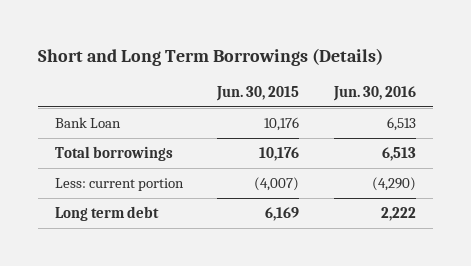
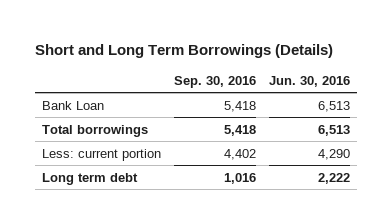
- | Jun. 30, 2015 | Jun. 30, 2016
+ | Sep. 30, 2016 | Jun. 30, 2016
- Less: current portion | (4,007) | (4,290)
+ Less: current portion | 4,402 | 4,290

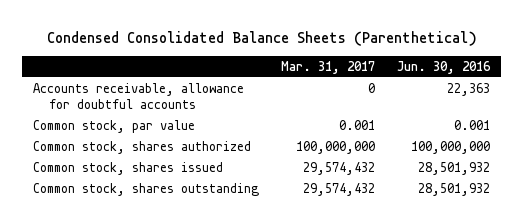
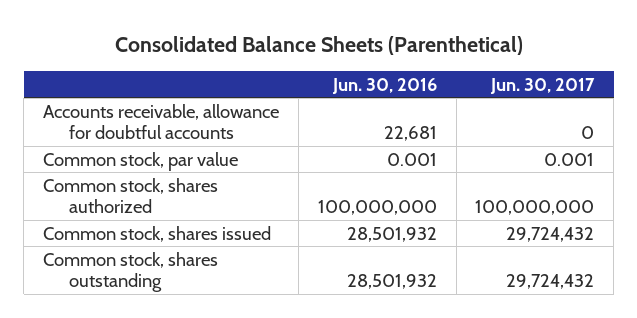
- Condensed Consolidated Balance Sheets (Parenthetical)
+ Consolidated Balance Sheets (Parenthetical)
- | Mar. 31, 2017 | Jun. 30, 2016
+ | Jun. 30, 2016 | Jun. 30, 2017
- Accounts receivable, allowance for doubtful accounts | 0 | 22,363
+ Accounts receivable, allowance for doubtful accounts | 22,681 | 0

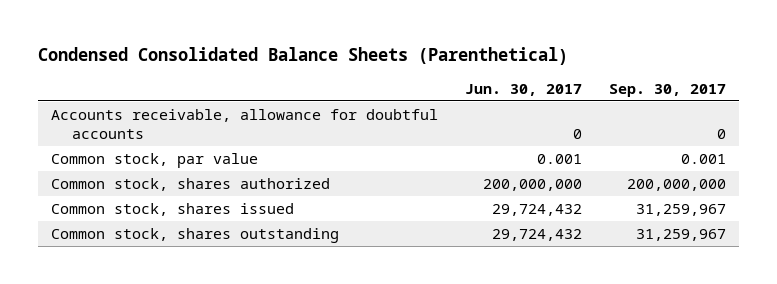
- Consolidated Balance Sheets (Parenthetical)
+ Condensed Consolidated Balance Sheets (Parenthetical)
- | Jun. 30, 2016 | Jun. 30, 2017
+ | Jun. 30, 2017 | Sep. 30, 2017
- Common stock, shares authorized | 100,000,000 | 100,000,000
+ Common stock, shares authorized | 200,000,000 | 200,000,000

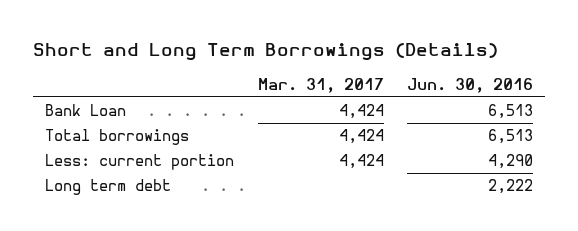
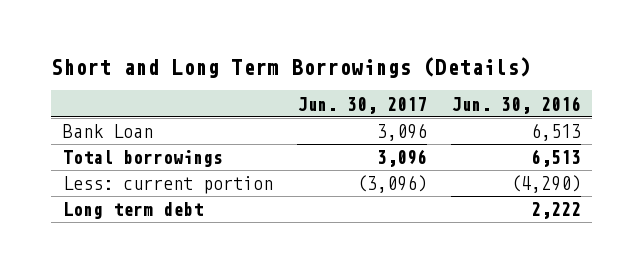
- | Mar. 31, 2017 | Jun. 30, 2016
+ | Jun. 30, 2017 | Jun. 30, 2016
- Less: current portion | 4,424 | 4,290
+ Less: current portion | (3,096) | (4,290)

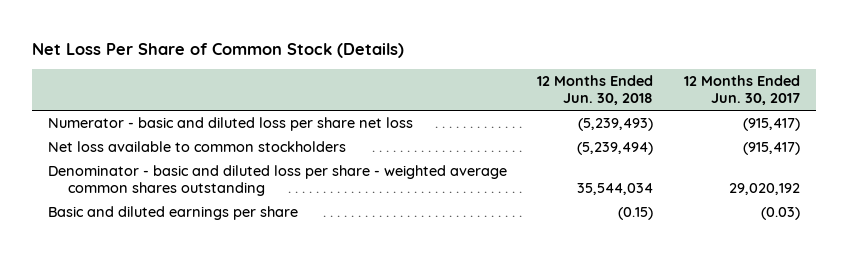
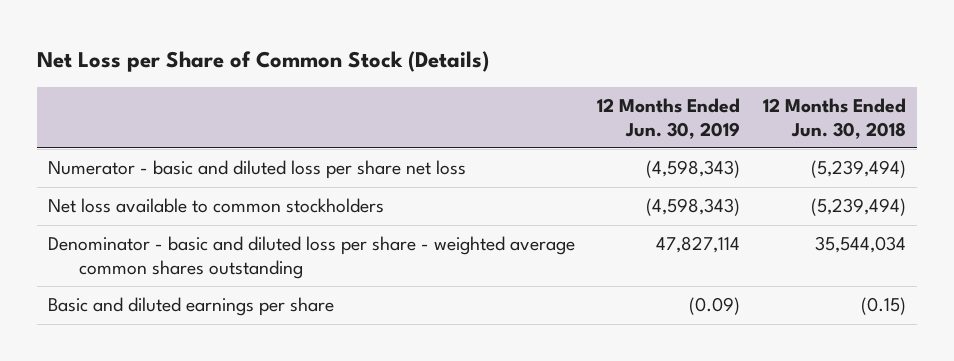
- Net Loss Per Share of Common Stock (Details)
+ Net Loss per Share of Common Stock (Details)
- | 12 Months Ended Jun. 30, 2018 | 12 Months Ended Jun. 30, 2017
+ | 12 Months Ended Jun. 30, 2019 | 12 Months Ended Jun. 30, 2018
- Numerator - basic and diluted loss per share net loss | (5,239,493) | (915,417)
+ Numerator - basic and diluted loss per share net loss | (4,598,343) | (5,239,494)

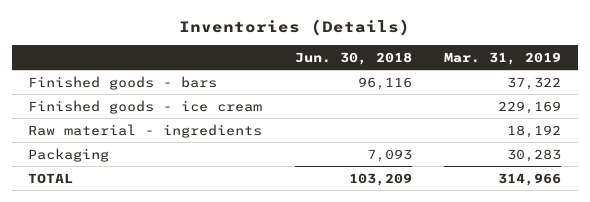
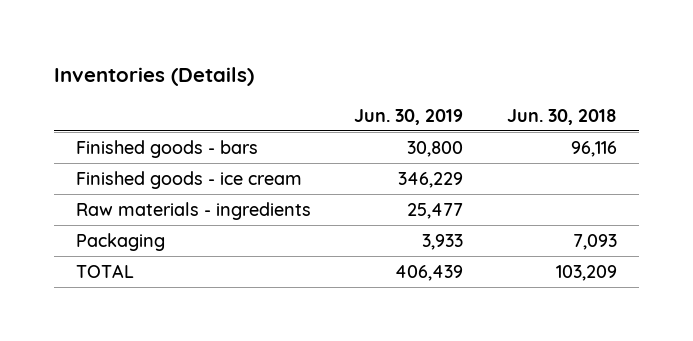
- | Jun. 30, 2018 | Mar. 31, 2019
+ | Jun. 30, 2019 | Jun. 30, 2018
- Raw material - ingredients | | 18,192
+ Raw materials - ingredients | 25,477 |

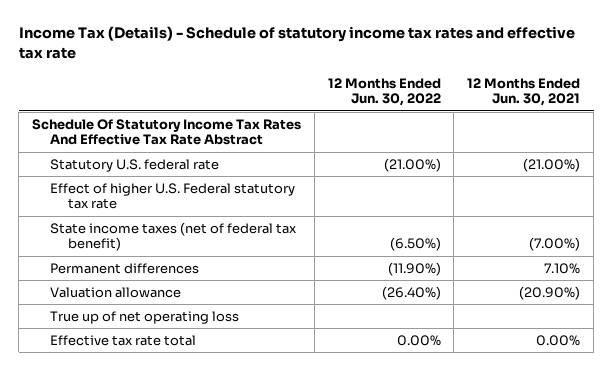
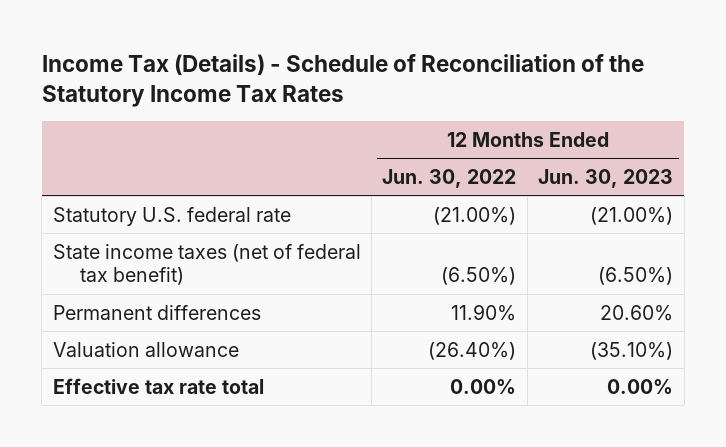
- Income Tax (Details) - Schedule of statutory income tax rates and effective tax rate
+ Income Tax (Details) - Schedule of Reconciliation of the Statutory Income Tax Rates
- | 12 Months Ended Jun. 30, 2022 | 12 Months Ended Jun. 30, 2021
+ | 12 Months Ended Jun. 30, 2022 | 12 Months Ended Jun. 30, 2023
- Schedule Of Statutory Income Tax Rates And Effective Tax Rate Abstract
- Effect of higher U.S. Federal statutory tax rate
- Permanent differences | (11.90%) | 7.10%
+ Permanent differences | 11.90% | 20.60%
- True up of net operating loss

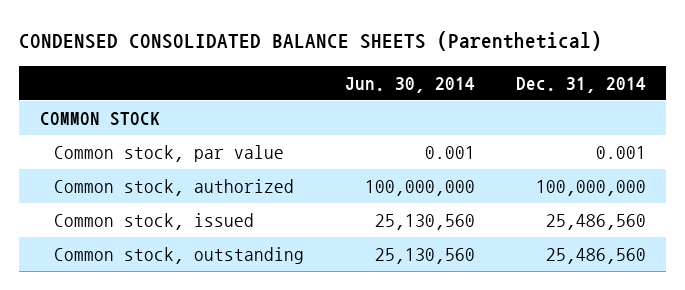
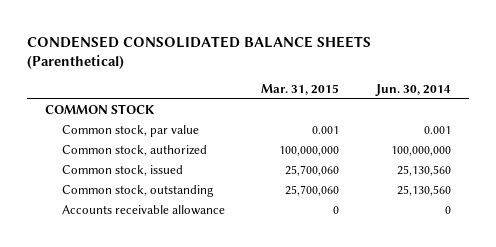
- | Jun. 30, 2014 | Dec. 31, 2014
+ | Mar. 31, 2015 | Jun. 30, 2014
+ Accounts receivable allowance | 0 | 0

